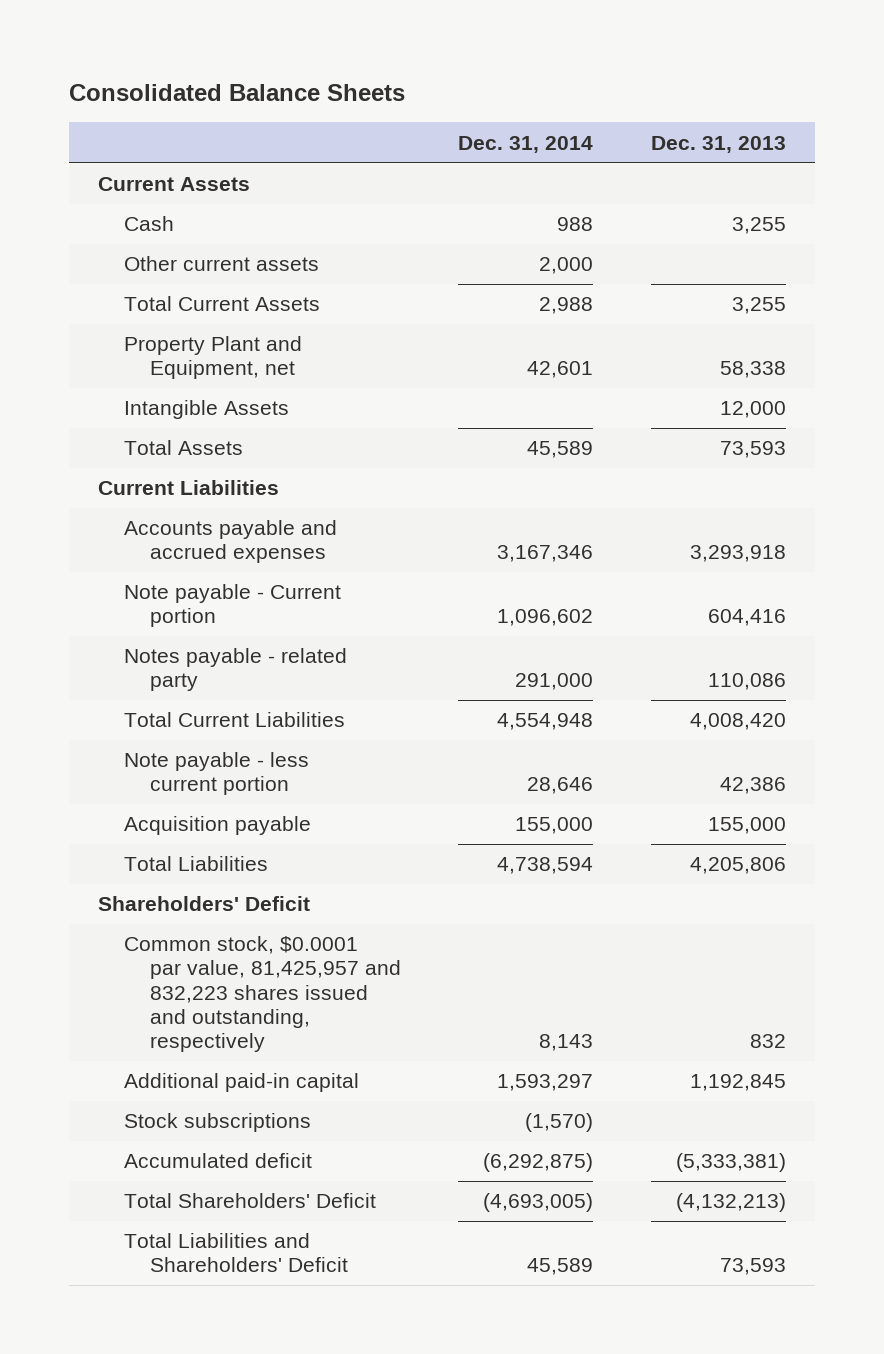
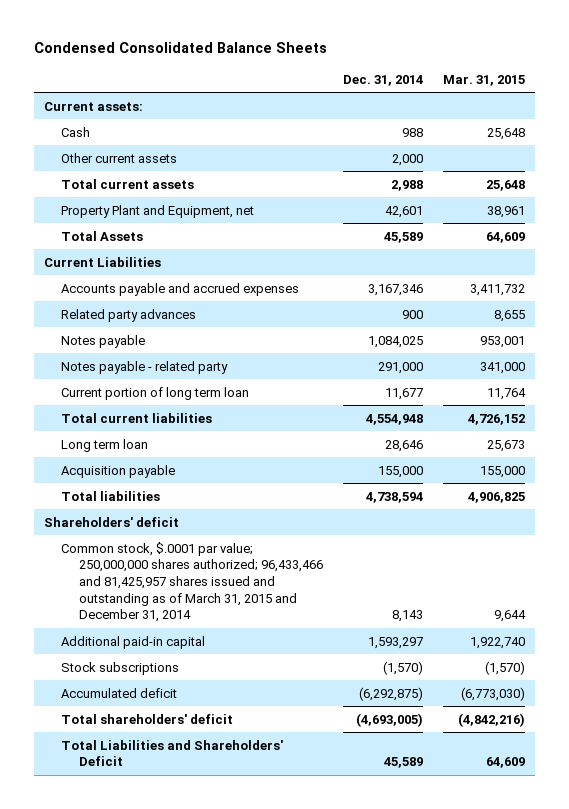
- Consolidated Balance Sheets
+ Condensed Consolidated Balance Sheets
- | Dec. 31, 2014 | Dec. 31, 2013
+ | Dec. 31, 2014 | Mar. 31, 2015
- Current Assets
+ Current assets:
- Total Current Assets | 2,988 | 3,255
+ Total current assets | 2,988 | 25,648
- Intangible Assets | | 12,000
- Note payable - Current portion | 1,096,602 | 604,416
+ Related party advances | 900 | 8,655
+ Notes payable | 1,084,025 | 953,001
- Total Current Liabilities | 4,554,948 | 4,008,420
- Note payable - less current portion | 28,646 | 42,386
+ Current portion of long term loan | 11,677 | 11,764
+ Total current liabilities | 4,554,948 | 4,726,152
+ Long term loan | 28,646 | 25,673
- Total Liabilities | 4,738,594 | 4,205,806
- Shareholders' Deficit
- Common stock, $0.0001 par value, 81,425,957 and 832,223 shares issued and outstanding, respectively | 8,143 | 832
+ Total liabilities | 4,738,594 | 4,906,825
+ Shareholders' deficit
+ Common stock, $.0001 par value; 250,000,000 shares authorized; 96,433,466 and 81,425,957 shares issued and outstanding as of March 31, 2015 and December 31, 2014 | 8,143 | 9,644
- Total Shareholders' Deficit | (4,693,005) | (4,132,213)
+ Total shareholders' deficit | (4,693,005) | (4,842,216)

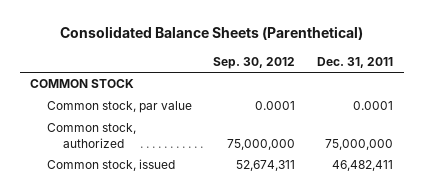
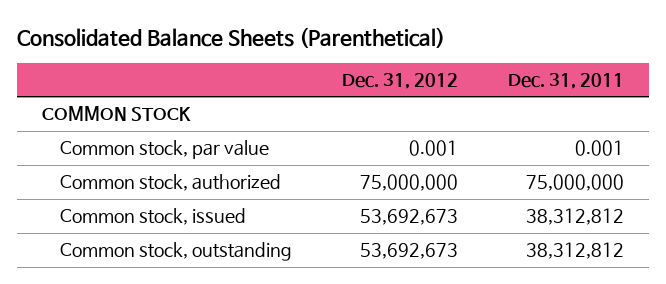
- | Sep. 30, 2012 | Dec. 31, 2011
+ | Dec. 31, 2012 | Dec. 31, 2011
- Common stock, par value | 0.0001 | 0.0001
+ Common stock, par value | 0.001 | 0.001
- Common stock, issued | 52,674,311 | 46,482,411
+ Common stock, issued | 53,692,673 | 38,312,812
+ Common stock, outstanding | 53,692,673 | 38,312,812

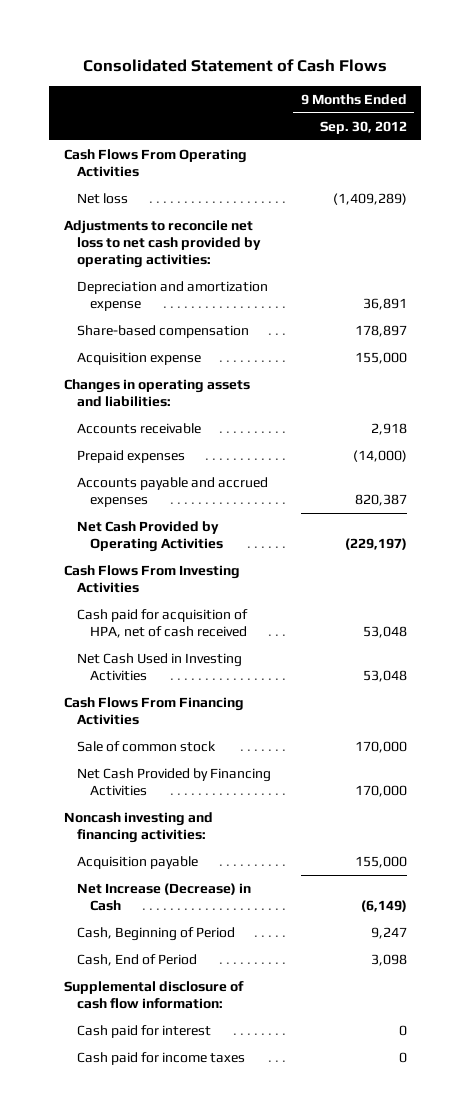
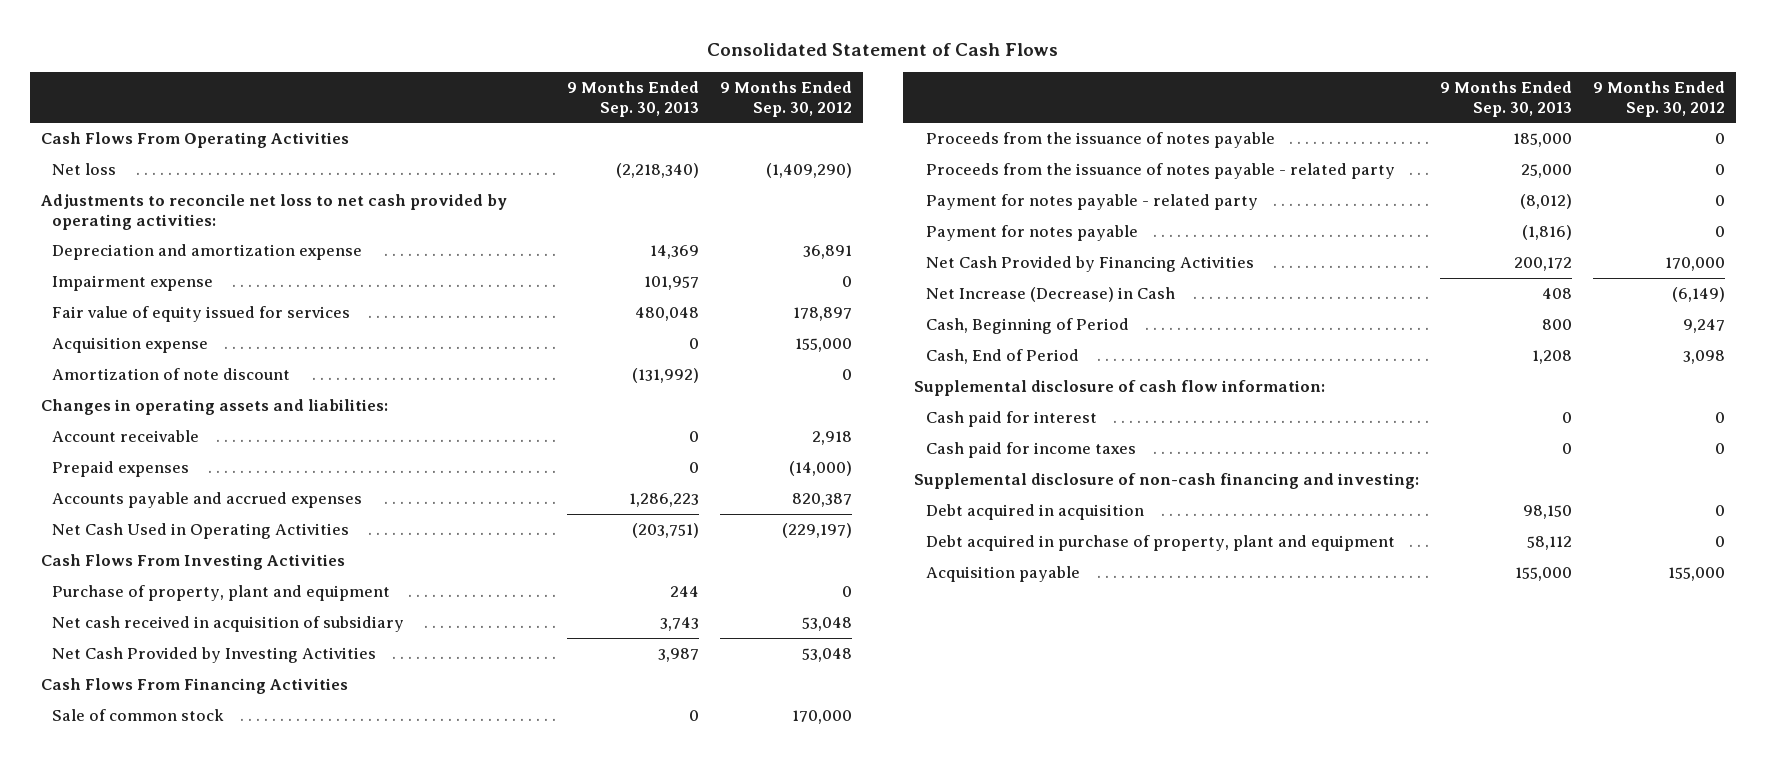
- | 9 Months Ended Sep. 30, 2012
+ | 9 Months Ended Sep. 30, 2013 | 9 Months Ended Sep. 30, 2012
- Net loss | (1,409,289)
+ Net loss | (2,218,340) | (1,409,290)
- Share-based compensation | 178,897
+ Impairment expense | 101,957 | 0
+ Fair value of equity issued for services | 480,048 | 178,897
+ Amortization of note discount | (131,992) | 0
- Accounts receivable | 2,918
+ Account receivable | 0 | 2,918
- Net Cash Provided by Operating Activities | (229,197)
+ Net Cash Used in Operating Activities | (203,751) | (229,197)
- Cash paid for acquisition of HPA, net of cash received | 53,048
- Net Cash Used in Investing Activities | 53,048
+ Purchase of property, plant and equipment | 244 | 0
+ Net cash received in acquisition of subsidiary | 3,743 | 53,048
+ Net Cash Provided by Investing Activities | 3,987 | 53,048
+ Proceeds from the issuance of notes payable | 185,000 | 0
+ Proceeds from the issuance of notes payable - related party | 25,000 | 0
+ Payment for notes payable - related party | (8,012) | 0
+ Payment for notes payable | (1,816) | 0
- Noncash investing and financing activities:
+ Supplemental disclosure of non-cash financing and investing:
+ Debt acquired in acquisition | 98,150 | 0
+ Debt acquired in purchase of property, plant and equipment | 58,112 | 0
moved down: Acquisition payable | 155,000 | 155,000

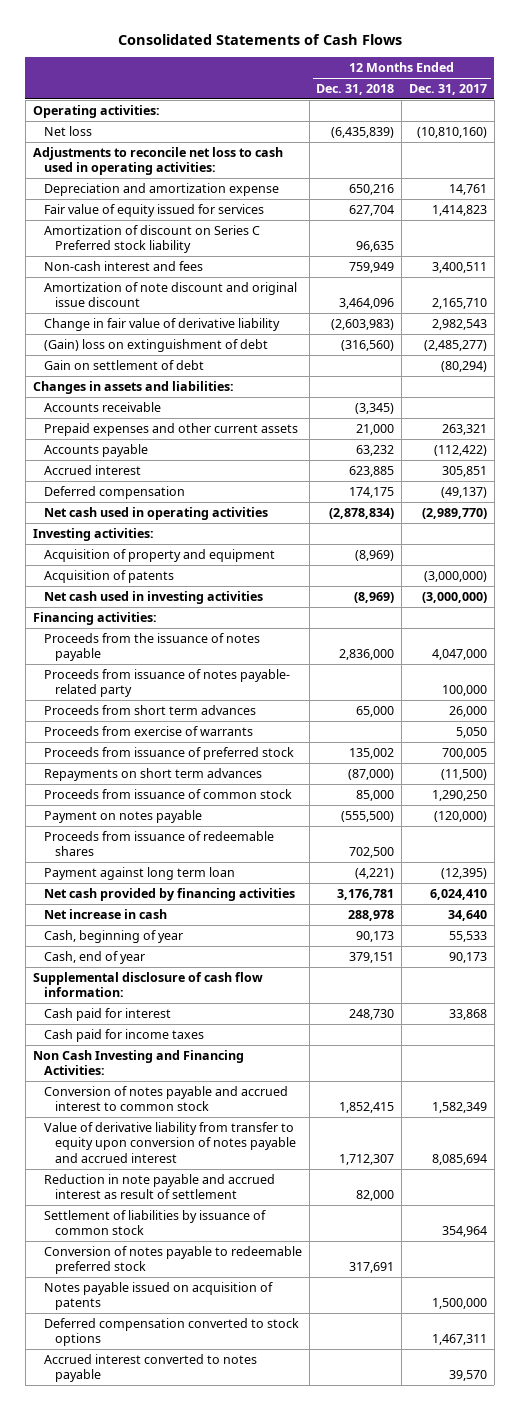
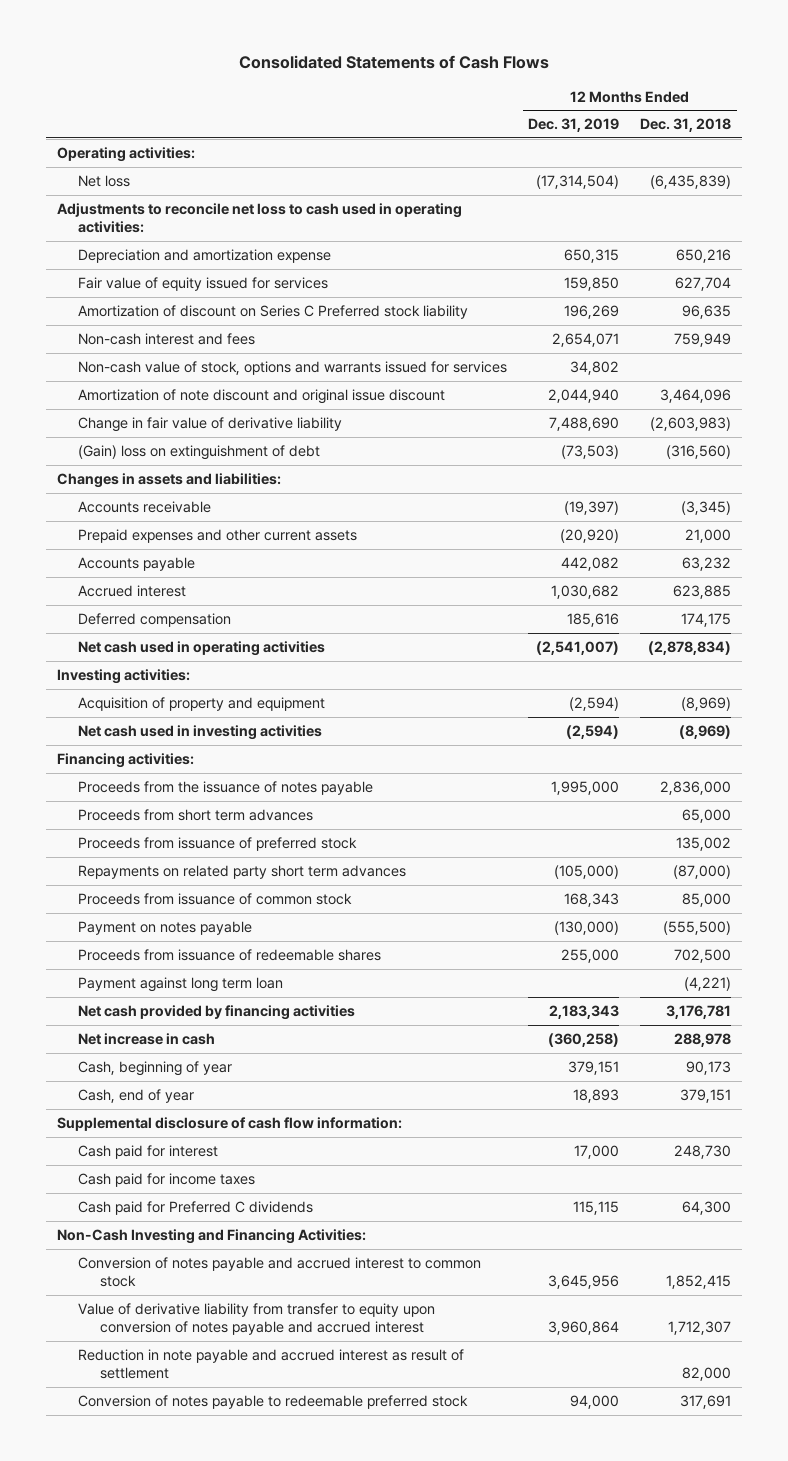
- | 12 Months Ended Dec. 31, 2018 | 12 Months Ended Dec. 31, 2017
+ | 12 Months Ended Dec. 31, 2019 | 12 Months Ended Dec. 31, 2018
+ Non-cash value of stock, options and warrants issued for services | 34,802 |
- Gain on settlement of debt | | (80,294)
- Acquisition of patents | | (3,000,000)
- Proceeds from issuance of notes payable- related party | | 100,000
- Proceeds from exercise of warrants | | 5,050
- Repayments on short term advances | (87,000) | (11,500)
+ Repayments on related party short term advances | (105,000) | (87,000)
- Non Cash Investing and Financing Activities:
+ Cash paid for Preferred C dividends | 115,115 | 64,300
+ Non-Cash Investing and Financing Activities:
- Settlement of liabilities by issuance of common stock | | 354,964
- Notes payable issued on acquisition of patents | | 1,500,000
- Deferred compensation converted to stock options | | 1,467,311
- Accrued interest converted to notes payable | | 39,570

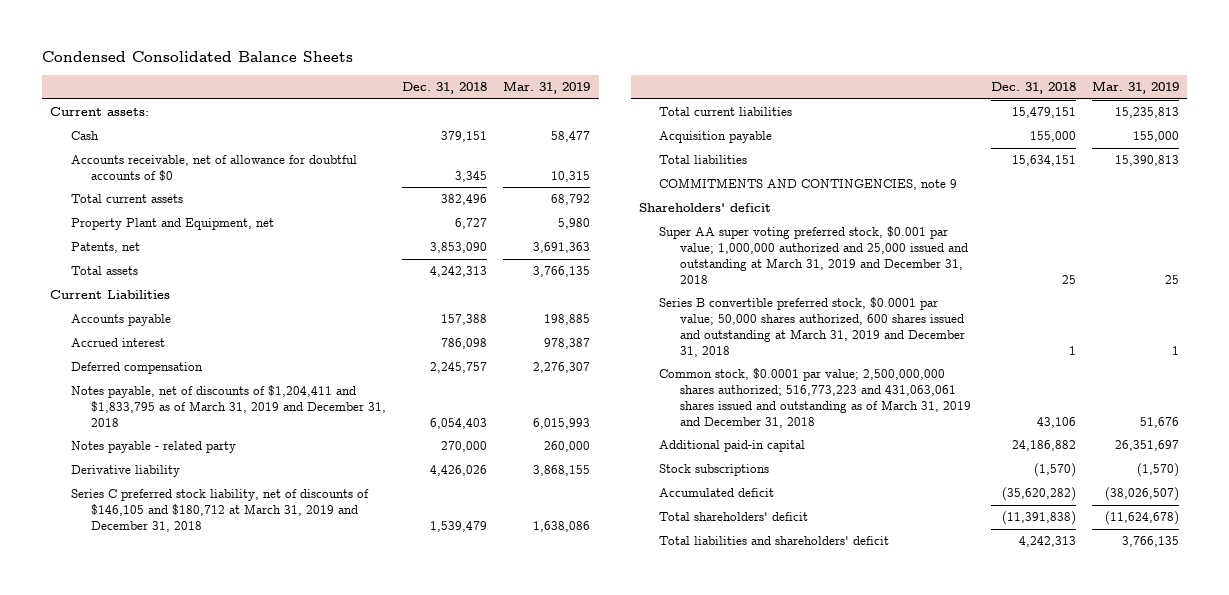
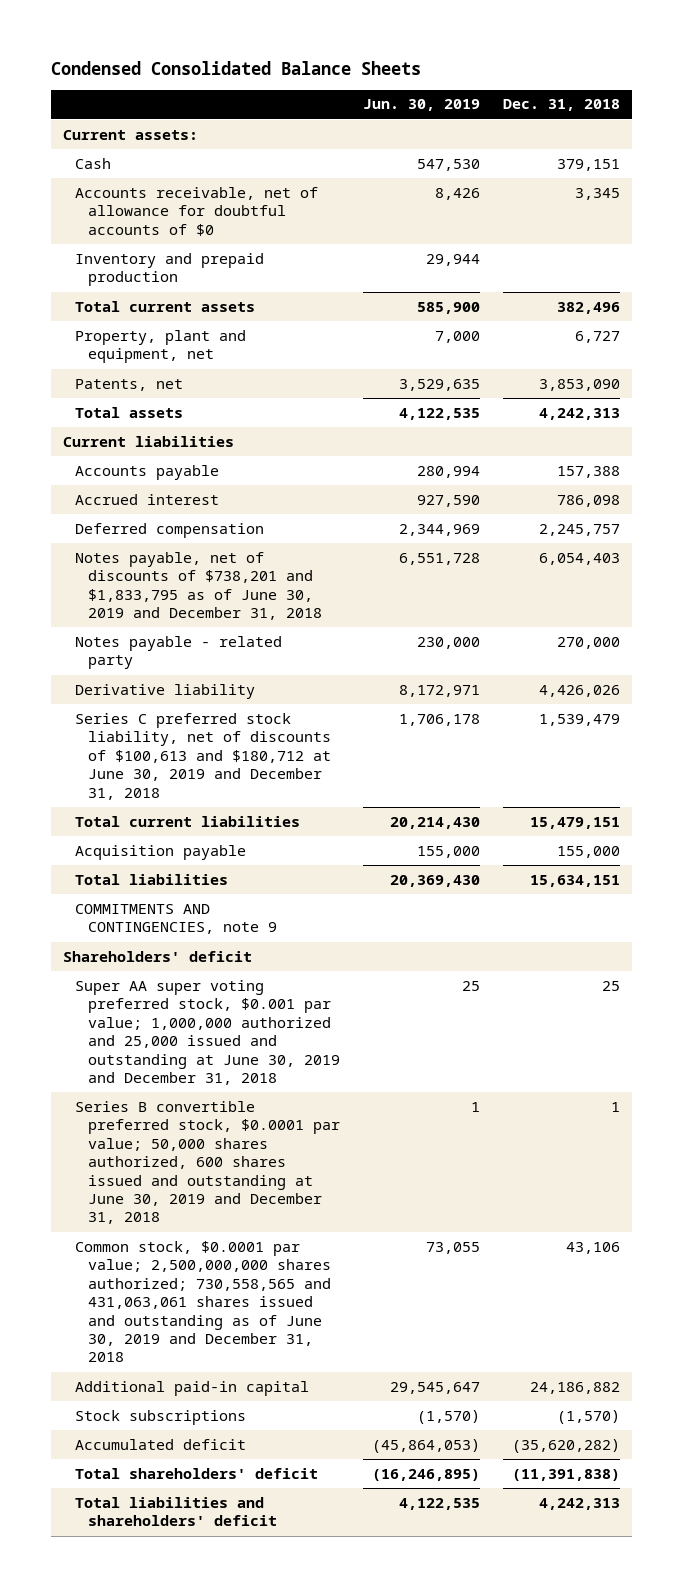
- | Dec. 31, 2018 | Mar. 31, 2019
+ | Jun. 30, 2019 | Dec. 31, 2018
+ Inventory and prepaid production | 29,944 |
- Property Plant and Equipment, net | 6,727 | 5,980
+ Property, plant and equipment, net | 7,000 | 6,727
- Current Liabilities
+ Current liabilities
- Notes payable, net of discounts of $1,204,411 and $1,833,795 as of March 31, 2019 and December 31, 2018 | 6,054,403 | 6,015,993
+ Notes payable, net of discounts of $738,201 and $1,833,795 as of June 30, 2019 and December 31, 2018 | 6,551,728 | 6,054,403
- Series C preferred stock liability, net of discounts of $146,105 and $180,712 at March 31, 2019 and December 31, 2018 | 1,539,479 | 1,638,086
+ Series C preferred stock liability, net of discounts of $100,613 and $180,712 at June 30, 2019 and December 31, 2018 | 1,706,178 | 1,539,479
- Super AA super voting preferred stock, $0.001 par value; 1,000,000 authorized and 25,000 issued and outstanding at March 31, 2019 and December 31, 2018 | 25 | 25
- Series B convertible preferred stock, $0.0001 par value; 50,000 shares authorized, 600 shares issued and outstanding at March 31, 2019 and December 31, 2018 | 1 | 1
- Common stock, $0.0001 par value; 2,500,000,000 shares authorized; 516,773,223 and 431,063,061 shares issued and outstanding as of March 31, 2019 and December 31, 2018 | 43,106 | 51,676
+ Super AA super voting preferred stock, $0.001 par value; 1,000,000 authorized and 25,000 issued and outstanding at June 30, 2019 and December 31, 2018 | 25 | 25
+ Series B convertible preferred stock, $0.0001 par value; 50,000 shares authorized, 600 shares issued and outstanding at June 30, 2019 and December 31, 2018 | 1 | 1
+ Common stock, $0.0001 par value; 2,500,000,000 shares authorized; 730,558,565 and 431,063,061 shares issued and outstanding as of June 30, 2019 and December 31, 2018 | 73,055 | 43,106

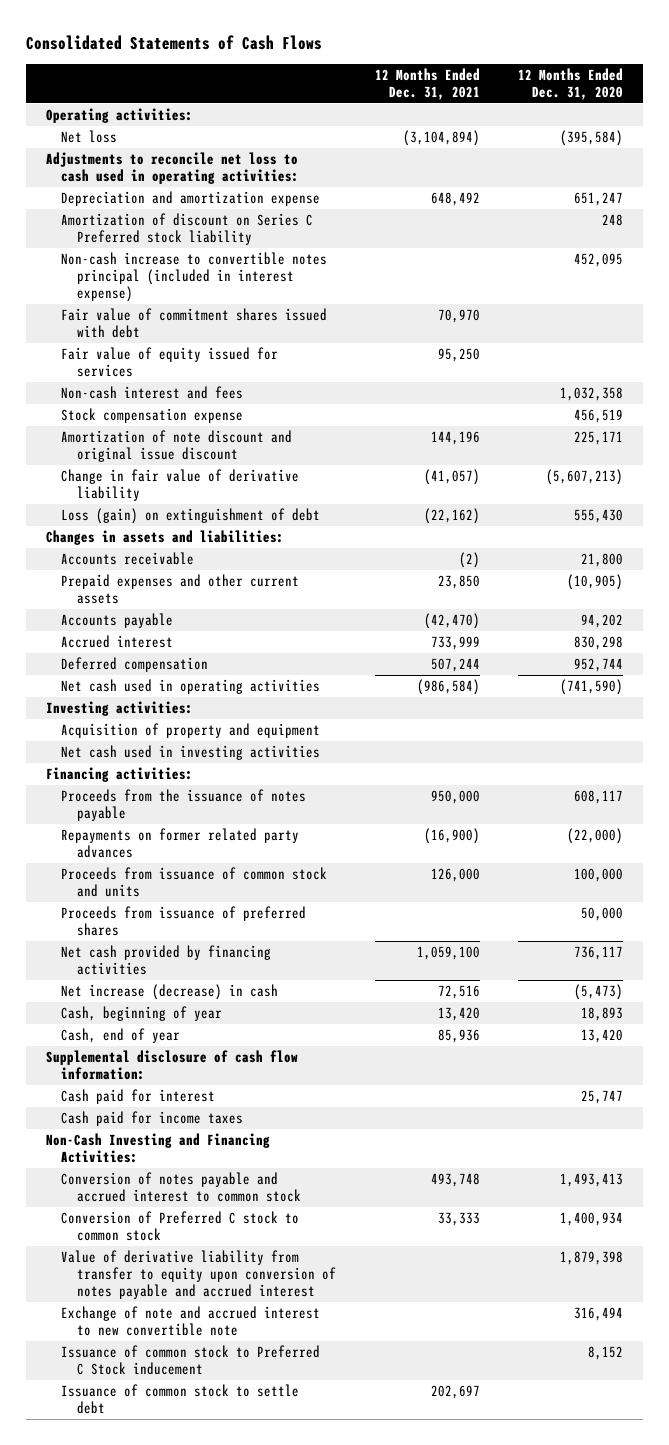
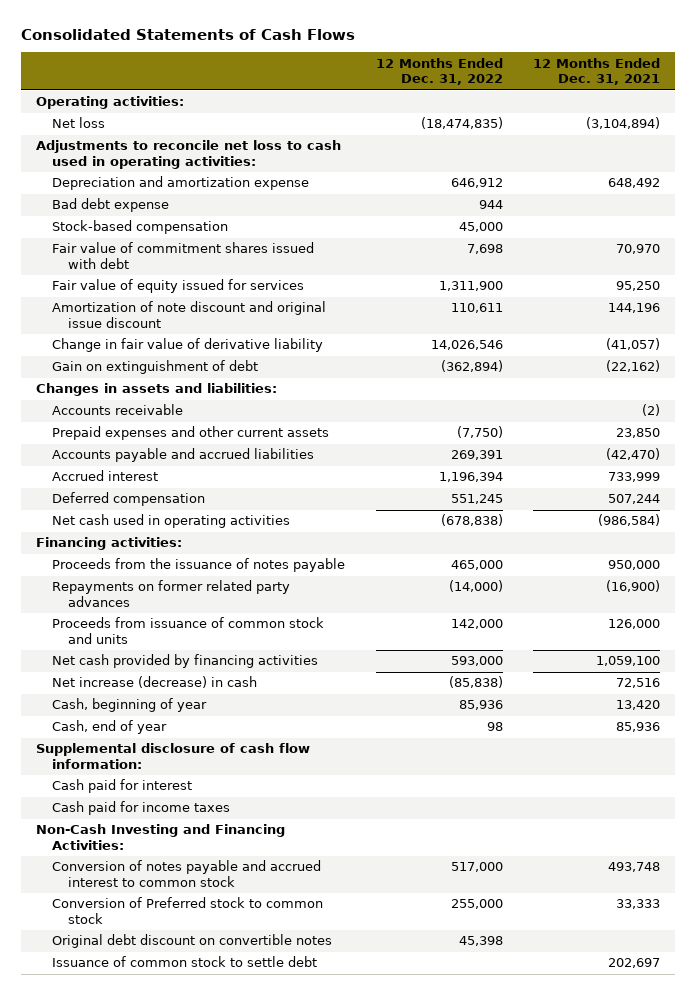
- | 12 Months Ended Dec. 31, 2021 | 12 Months Ended Dec. 31, 2020
+ | 12 Months Ended Dec. 31, 2022 | 12 Months Ended Dec. 31, 2021
- Amortization of discount on Series C Preferred stock liability | | 248
- Non-cash increase to convertible notes principal (included in interest expense) | | 452,095
+ Bad debt expense | 944 |
+ Stock-based compensation | 45,000 |
- Non-cash interest and fees | | 1,032,358
- Stock compensation expense | | 456,519
- Loss (gain) on extinguishment of debt | (22,162) | 555,430
+ Gain on extinguishment of debt | (362,894) | (22,162)
- Accounts payable | (42,470) | 94,202
+ Accounts payable and accrued liabilities | 269,391 | (42,470)
- Investing activities:
- Acquisition of property and equipment
- Net cash used in investing activities
- Proceeds from issuance of preferred shares | | 50,000
- Conversion of Preferred C stock to common stock | 33,333 | 1,400,934
- Value of derivative liability from transfer to equity upon conversion of notes payable and accrued interest | | 1,879,398
- Exchange of note and accrued interest to new convertible note | | 316,494
- Issuance of common stock to Preferred C Stock inducement | | 8,152
+ Conversion of Preferred stock to common stock | 255,000 | 33,333
+ Original debt discount on convertible notes | 45,398 |

